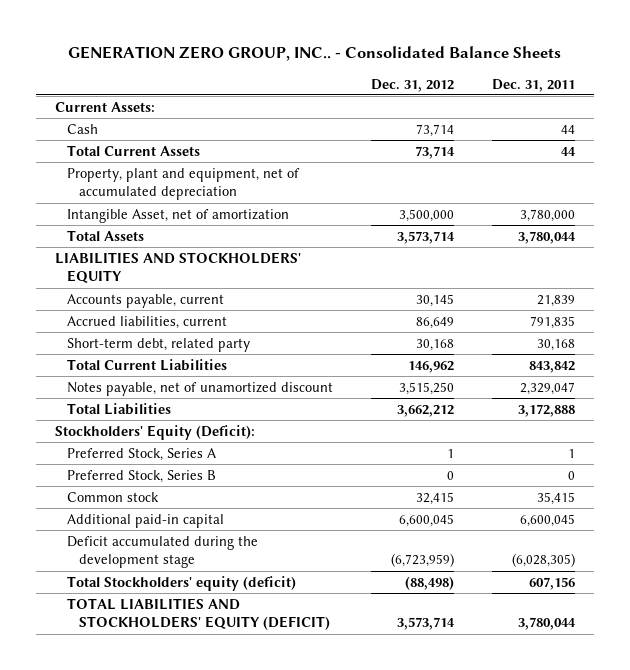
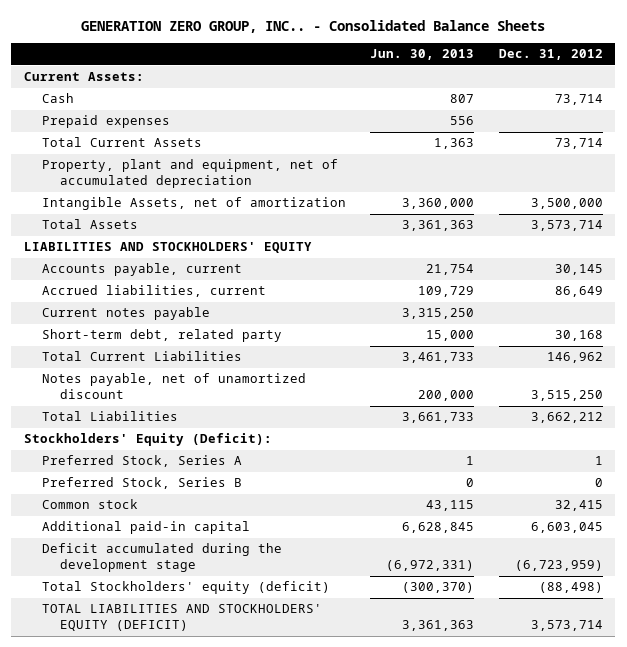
- | Dec. 31, 2012 | Dec. 31, 2011
+ | Jun. 30, 2013 | Dec. 31, 2012
+ Prepaid expenses | 556 |
- Intangible Asset, net of amortization | 3,500,000 | 3,780,000
+ Intangible Assets, net of amortization | 3,360,000 | 3,500,000
+ Current notes payable | 3,315,250 |
- Additional paid-in capital | 6,600,045 | 6,600,045
+ Additional paid-in capital | 6,628,845 | 6,603,045

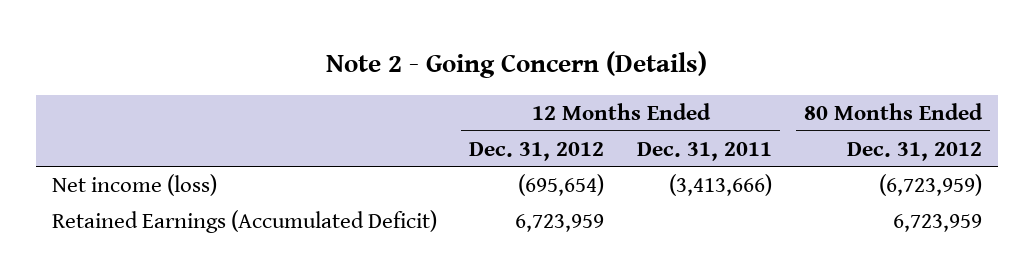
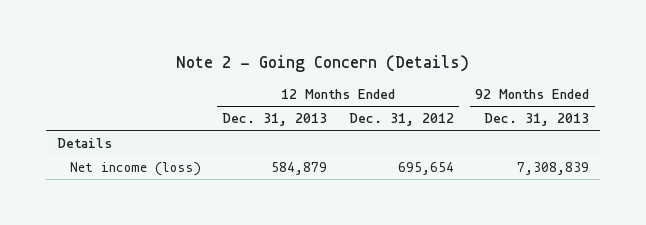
- | 12 Months Ended Dec. 31, 2012 | 12 Months Ended Dec. 31, 2011 | 80 Months Ended Dec. 31, 2012
+ | 12 Months Ended Dec. 31, 2013 | 12 Months Ended Dec. 31, 2012 | 92 Months Ended Dec. 31, 2013
- Net income (loss) | (695,654) | (3,413,666) | (6,723,959)
- Retained Earnings (Accumulated Deficit) | 6,723,959 | | 6,723,959
+ Details
+ Net income (loss) | 584,879 | 695,654 | 7,308,839

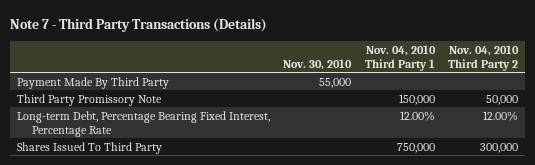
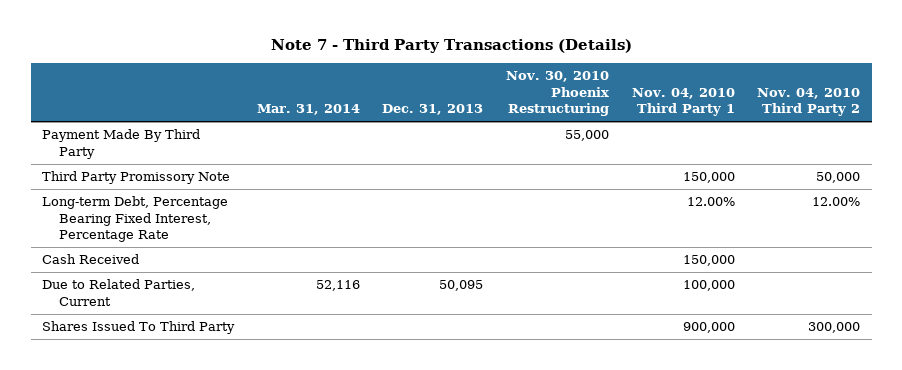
- | Nov. 30, 2010 | Nov. 04, 2010 Third Party 1 | Nov. 04, 2010 Third Party 2
+ | Mar. 31, 2014 | Dec. 31, 2013 | Nov. 30, 2010 Phoenix Restructuring | Nov. 04, 2010 Third Party 1 | Nov. 04, 2010 Third Party 2
- Shares Issued To Third Party | | 750,000 | 300,000
+ Cash Received | | | | 150,000 |
+ Due to Related Parties, Current | 52,116 | 50,095 | | 100,000 |
+ Shares Issued To Third Party | | | | 900,000 | 300,000

